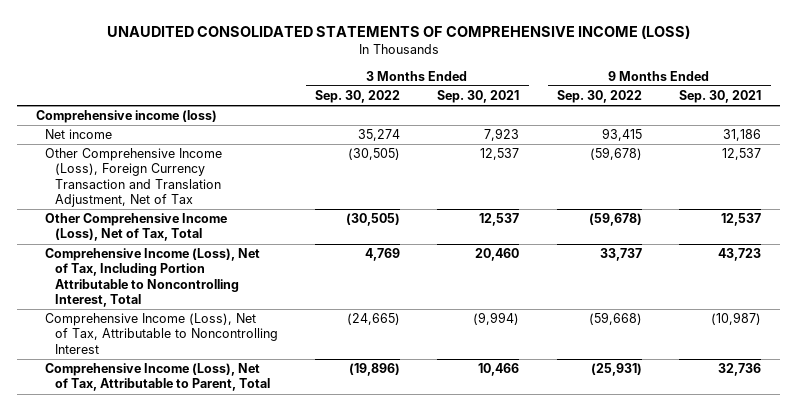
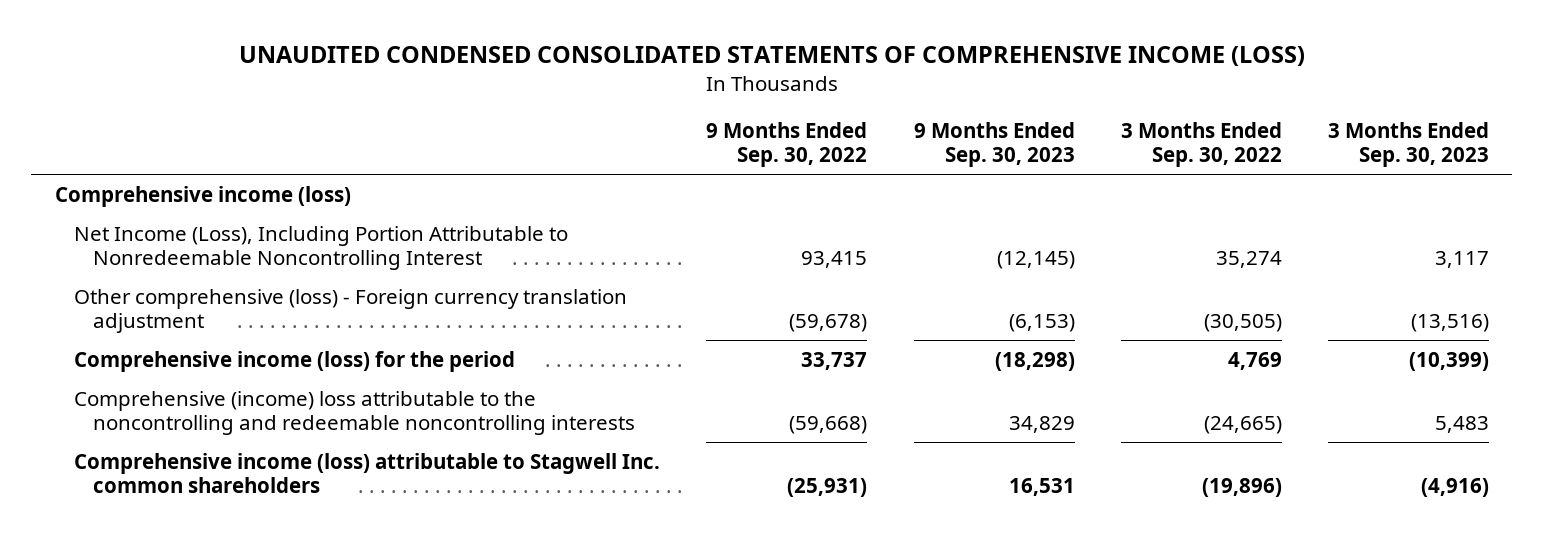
- UNAUDITED CONSOLIDATED STATEMENTS OF COMPREHENSIVE INCOME (LOSS)
+ UNAUDITED CONDENSED CONSOLIDATED STATEMENTS OF COMPREHENSIVE INCOME (LOSS)
- | 3 Months Ended Sep. 30, 2022 | 3 Months Ended Sep. 30, 2021 | 9 Months Ended Sep. 30, 2022 | 9 Months Ended Sep. 30, 2021
+ | 9 Months Ended Sep. 30, 2022 | 9 Months Ended Sep. 30, 2023 | 3 Months Ended Sep. 30, 2022 | 3 Months Ended Sep. 30, 2023
- Net income | 35,274 | 7,923 | 93,415 | 31,186
- Other Comprehensive Income (Loss), Foreign Currency Transaction and Translation Adjustment, Net of Tax | (30,505) | 12,537 | (59,678) | 12,537
- Other Comprehensive Income (Loss), Net of Tax, Total | (30,505) | 12,537 | (59,678) | 12,537
- Comprehensive Income (Loss), Net of Tax, Including Portion Attributable to Noncontrolling Interest, Total | 4,769 | 20,460 | 33,737 | 43,723
- Comprehensive Income (Loss), Net of Tax, Attributable to Noncontrolling Interest | (24,665) | (9,994) | (59,668) | (10,987)
- Comprehensive Income (Loss), Net of Tax, Attributable to Parent, Total | (19,896) | 10,466 | (25,931) | 32,736
+ Net Income (Loss), Including Portion Attributable to Nonredeemable Noncontrolling Interest | 93,415 | (12,145) | 35,274 | 3,117
+ Other comprehensive (loss) - Foreign currency translation adjustment | (59,678) | (6,153) | (30,505) | (13,516)
+ Comprehensive income (loss) for the period | 33,737 | (18,298) | 4,769 | (10,399)
+ Comprehensive (income) loss attributable to the noncontrolling and redeemable noncontrolling interests | (59,668) | 34,829 | (24,665) | 5,483
+ Comprehensive income (loss) attributable to Stagwell Inc. common shareholders | (25,931) | 16,531 | (19,896) | (4,916)

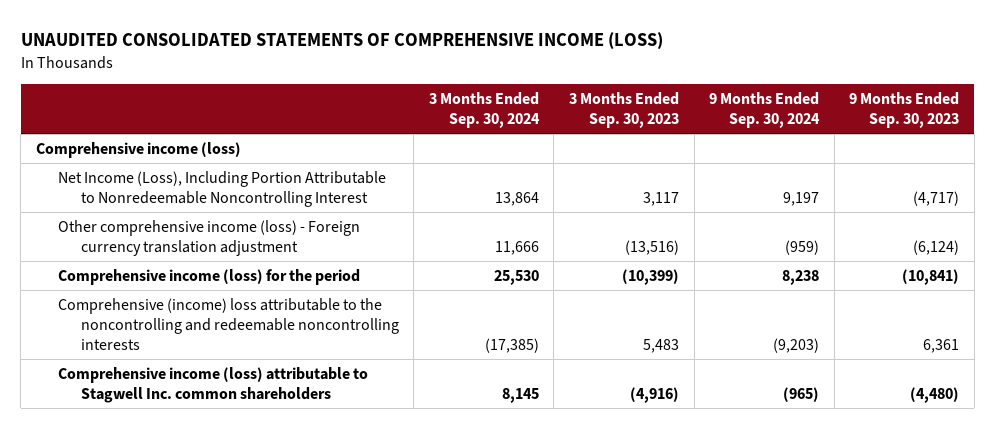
- UNAUDITED CONDENSED CONSOLIDATED STATEMENTS OF COMPREHENSIVE INCOME (LOSS)
+ UNAUDITED CONSOLIDATED STATEMENTS OF COMPREHENSIVE INCOME (LOSS)
- | 9 Months Ended Sep. 30, 2022 | 9 Months Ended Sep. 30, 2023 | 3 Months Ended Sep. 30, 2022 | 3 Months Ended Sep. 30, 2023
+ | 3 Months Ended Sep. 30, 2024 | 3 Months Ended Sep. 30, 2023 | 9 Months Ended Sep. 30, 2024 | 9 Months Ended Sep. 30, 2023
- Net Income (Loss), Including Portion Attributable to Nonredeemable Noncontrolling Interest | 93,415 | (12,145) | 35,274 | 3,117
- Other comprehensive (loss) - Foreign currency translation adjustment | (59,678) | (6,153) | (30,505) | (13,516)
- Comprehensive income (loss) for the period | 33,737 | (18,298) | 4,769 | (10,399)
- Comprehensive (income) loss attributable to the noncontrolling and redeemable noncontrolling interests | (59,668) | 34,829 | (24,665) | 5,483
- Comprehensive income (loss) attributable to Stagwell Inc. common shareholders | (25,931) | 16,531 | (19,896) | (4,916)
+ Net Income (Loss), Including Portion Attributable to Nonredeemable Noncontrolling Interest | 13,864 | 3,117 | 9,197 | (4,717)
+ Other comprehensive income (loss) - Foreign currency translation adjustment | 11,666 | (13,516) | (959) | (6,124)
+ Comprehensive income (loss) for the period | 25,530 | (10,399) | 8,238 | (10,841)
+ Comprehensive (income) loss attributable to the noncontrolling and redeemable noncontrolling interests | (17,385) | 5,483 | (9,203) | 6,361
+ Comprehensive income (loss) attributable to Stagwell Inc. common shareholders | 8,145 | (4,916) | (965) | (4,480)

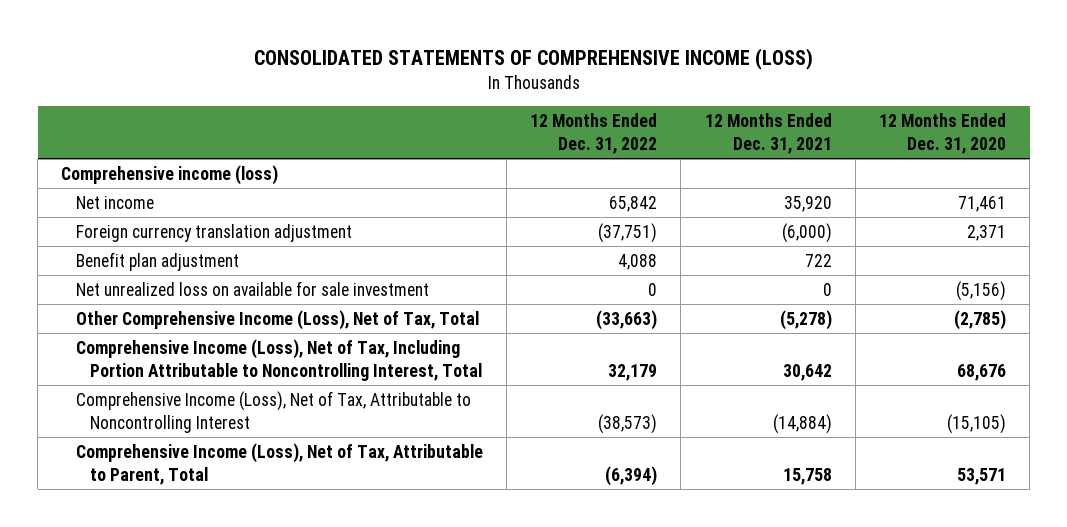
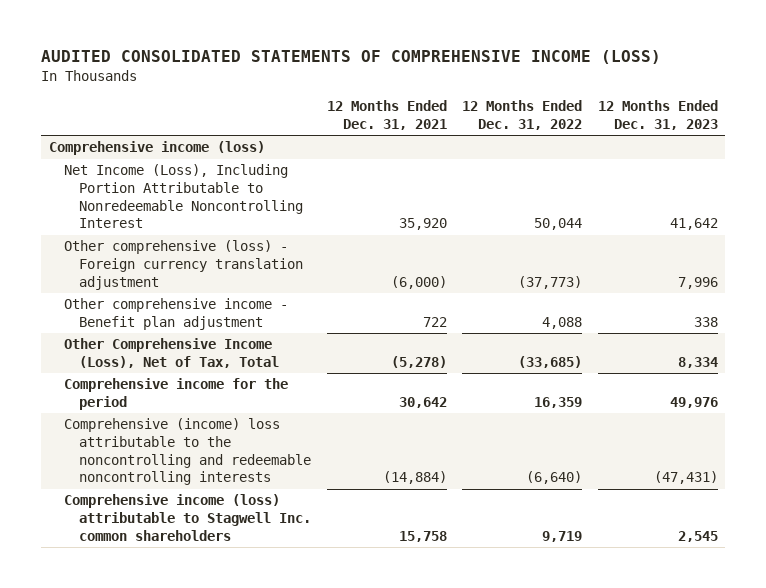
- CONSOLIDATED STATEMENTS OF COMPREHENSIVE INCOME (LOSS)
+ AUDITED CONSOLIDATED STATEMENTS OF COMPREHENSIVE INCOME (LOSS)
- | 12 Months Ended Dec. 31, 2022 | 12 Months Ended Dec. 31, 2021 | 12 Months Ended Dec. 31, 2020
+ | 12 Months Ended Dec. 31, 2021 | 12 Months Ended Dec. 31, 2022 | 12 Months Ended Dec. 31, 2023
- Net income | 65,842 | 35,920 | 71,461
- Foreign currency translation adjustment | (37,751) | (6,000) | 2,371
- Benefit plan adjustment | 4,088 | 722 |
- Net unrealized loss on available for sale investment | 0 | 0 | (5,156)
- Other Comprehensive Income (Loss), Net of Tax, Total | (33,663) | (5,278) | (2,785)
- Comprehensive Income (Loss), Net of Tax, Including Portion Attributable to Noncontrolling Interest, Total | 32,179 | 30,642 | 68,676
- Comprehensive Income (Loss), Net of Tax, Attributable to Noncontrolling Interest | (38,573) | (14,884) | (15,105)
- Comprehensive Income (Loss), Net of Tax, Attributable to Parent, Total | (6,394) | 15,758 | 53,571
+ Net Income (Loss), Including Portion Attributable to Nonredeemable Noncontrolling Interest | 35,920 | 50,044 | 41,642
+ Other comprehensive (loss) - Foreign currency translation adjustment | (6,000) | (37,773) | 7,996
+ Other comprehensive income - Benefit plan adjustment | 722 | 4,088 | 338
+ Other Comprehensive Income (Loss), Net of Tax, Total | (5,278) | (33,685) | 8,334
+ Comprehensive income for the period | 30,642 | 16,359 | 49,976
+ Comprehensive (income) loss attributable to the noncontrolling and redeemable noncontrolling interests | (14,884) | (6,640) | (47,431)
+ Comprehensive income (loss) attributable to Stagwell Inc. common shareholders | 15,758 | 9,719 | 2,545

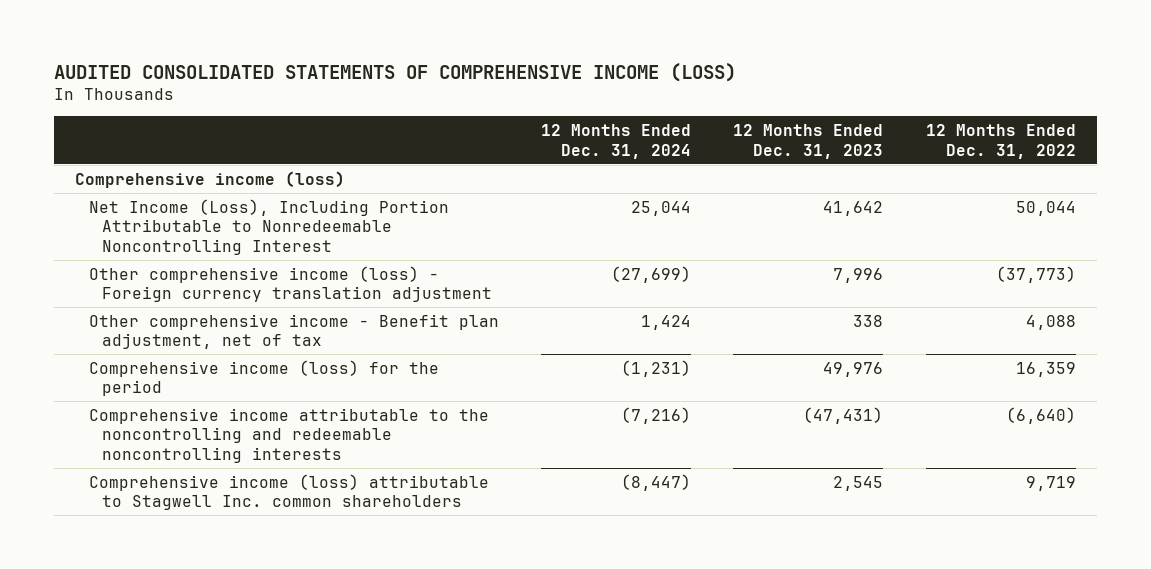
- | 12 Months Ended Dec. 31, 2021 | 12 Months Ended Dec. 31, 2022 | 12 Months Ended Dec. 31, 2023
+ | 12 Months Ended Dec. 31, 2024 | 12 Months Ended Dec. 31, 2023 | 12 Months Ended Dec. 31, 2022
- Other comprehensive (loss) - Foreign currency translation adjustment | (6,000) | (37,773) | 7,996
- Other comprehensive income - Benefit plan adjustment | 722 | 4,088 | 338
- Other Comprehensive Income (Loss), Net of Tax, Total | (5,278) | (33,685) | 8,334
- Comprehensive income for the period | 30,642 | 16,359 | 49,976
- Comprehensive (income) loss attributable to the noncontrolling and redeemable noncontrolling interests | (14,884) | (6,640) | (47,431)
+ Other comprehensive income (loss) - Foreign currency translation adjustment | (27,699) | 7,996 | (37,773)
+ Other comprehensive income - Benefit plan adjustment, net of tax | 1,424 | 338 | 4,088
+ Comprehensive income (loss) for the period | (1,231) | 49,976 | 16,359
+ Comprehensive income attributable to the noncontrolling and redeemable noncontrolling interests | (7,216) | (47,431) | (6,640)

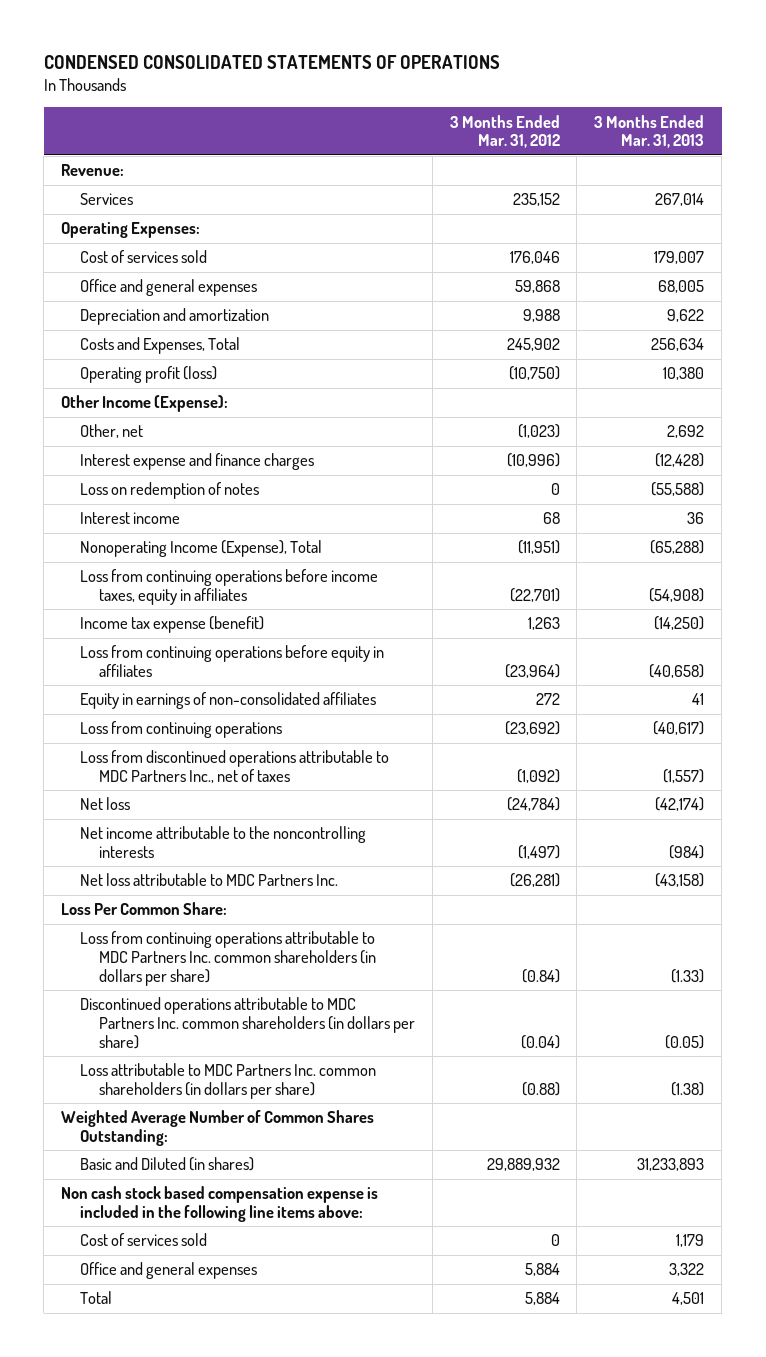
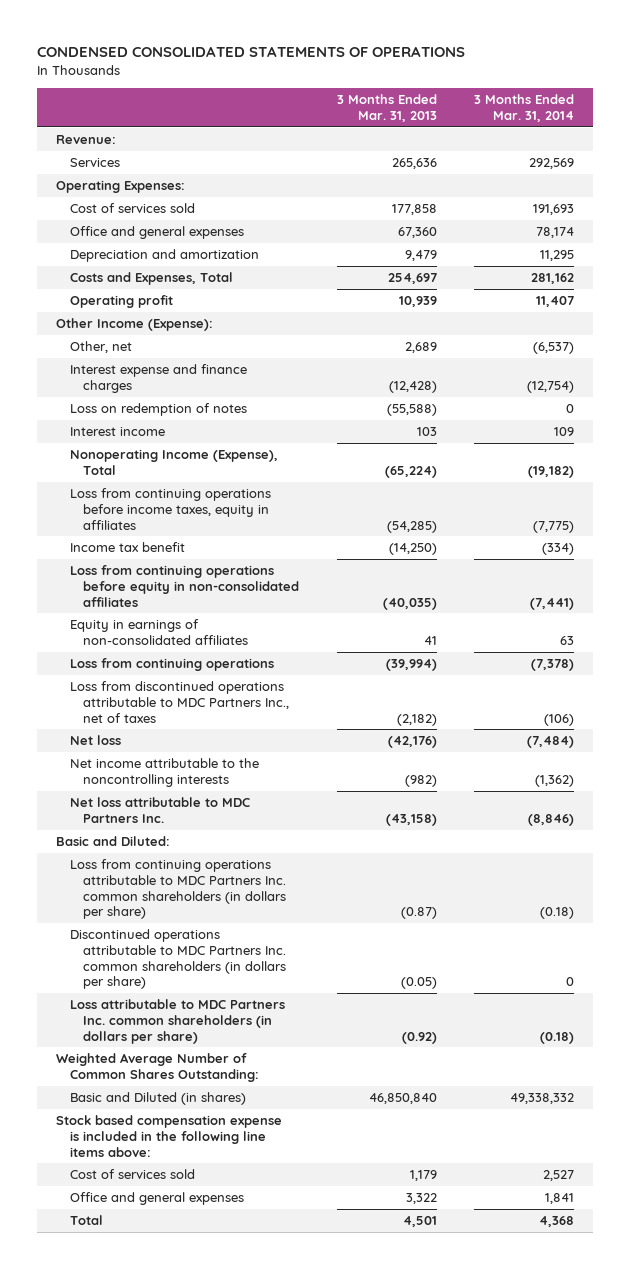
- | 3 Months Ended Mar. 31, 2012 | 3 Months Ended Mar. 31, 2013
+ | 3 Months Ended Mar. 31, 2013 | 3 Months Ended Mar. 31, 2014
- Services | 235,152 | 267,014
+ Services | 265,636 | 292,569
- Cost of services sold | 176,046 | 179,007
- Office and general expenses | 59,868 | 68,005
- Depreciation and amortization | 9,988 | 9,622
- Costs and Expenses, Total | 245,902 | 256,634
- Operating profit (loss) | (10,750) | 10,380
+ Cost of services sold | 177,858 | 191,693
+ Office and general expenses | 67,360 | 78,174
+ Depreciation and amortization | 9,479 | 11,295
+ Costs and Expenses, Total | 254,697 | 281,162
+ Operating profit | 10,939 | 11,407
- Other, net | (1,023) | 2,692
+ Other, net | 2,689 | (6,537)
- Interest income | 68 | 36
- Nonoperating Income (Expense), Total | (11,951) | (65,288)
- Loss from continuing operations before income taxes, equity in affiliates | (22,701) | (54,908)
- Income tax expense (benefit) | 1,263 | (14,250)
- Loss from continuing operations before equity in affiliates | (23,964) | (40,658)
+ Interest income | 103 | 109
+ Nonoperating Income (Expense), Total | (65,224) | (19,182)
+ Loss from continuing operations before income taxes, equity in affiliates | (54,285) | (7,775)
+ Income tax benefit | (14,250) | (334)
+ Loss from continuing operations before equity in non-consolidated affiliates | (40,035) | (7,441)
- Loss from continuing operations | (23,692) | (40,617)
- Loss from discontinued operations attributable to MDC Partners Inc., net of taxes | (1,092) | (1,557)
- Net loss | (24,784) | (42,174)
- Net income attributable to the noncontrolling interests | (1,497) | (984)
+ Loss from continuing operations | (39,994) | (7,378)
+ Loss from discontinued operations attributable to MDC Partners Inc., net of taxes | (2,182) | (106)
+ Net loss | (42,176) | (7,484)
+ Net income attributable to the noncontrolling interests | (982) | (1,362)
- Loss Per Common Share:
- Loss from continuing operations attributable to MDC Partners Inc. common shareholders (in dollars per share) | (0.84) | (1.33)
+ Basic and Diluted:
+ Loss from continuing operations attributable to MDC Partners Inc. common shareholders (in dollars per share) | (0.87) | (0.18)
- Loss attributable to MDC Partners Inc. common shareholders (in dollars per share) | (0.88) | (1.38)
+ Loss attributable to MDC Partners Inc. common shareholders (in dollars per share) | (0.92) | (0.18)
- Basic and Diluted (in shares) | 29,889,932 | 31,233,893
- Non cash stock based compensation expense is included in the following line items above:
+ Basic and Diluted (in shares) | 46,850,840 | 49,338,332
+ Stock based compensation expense is included in the following line items above:

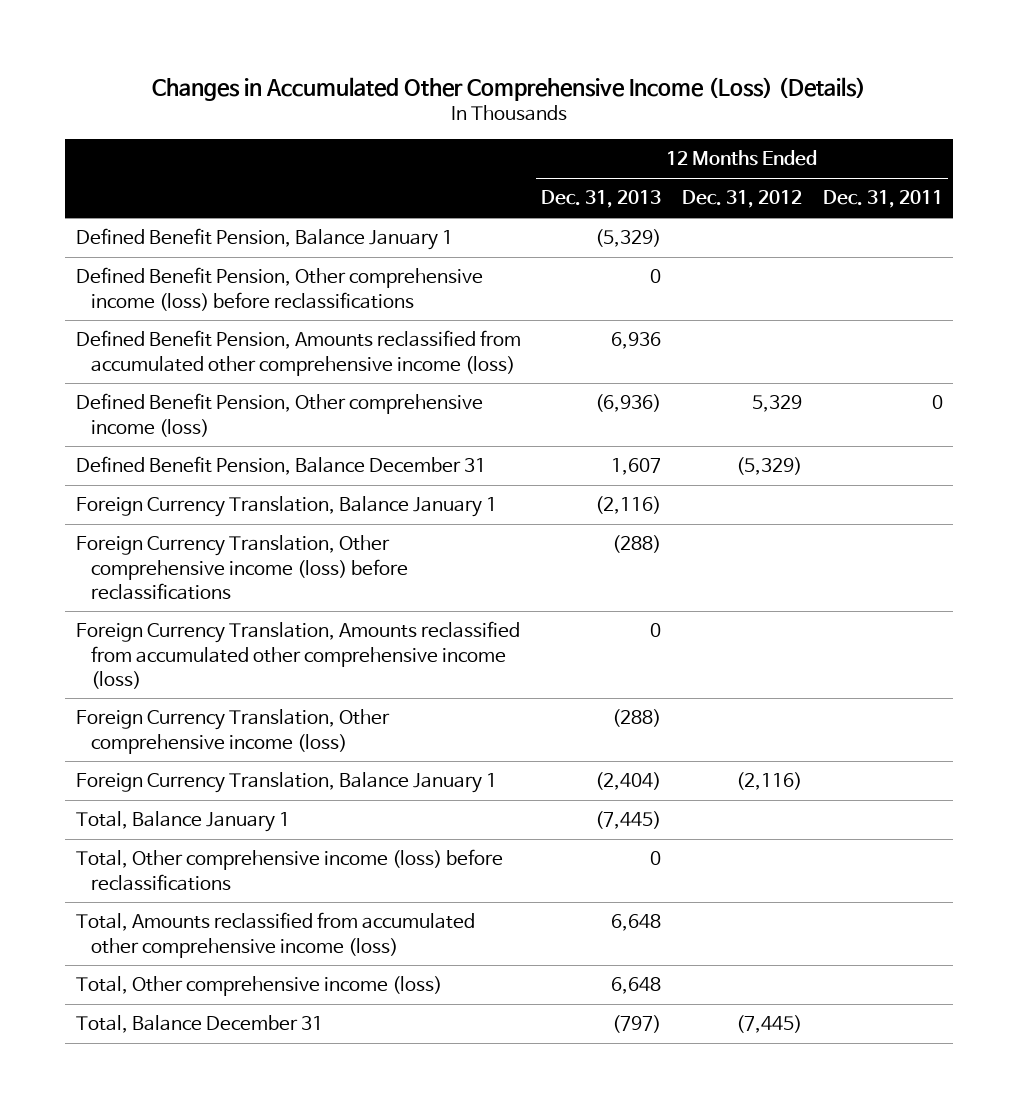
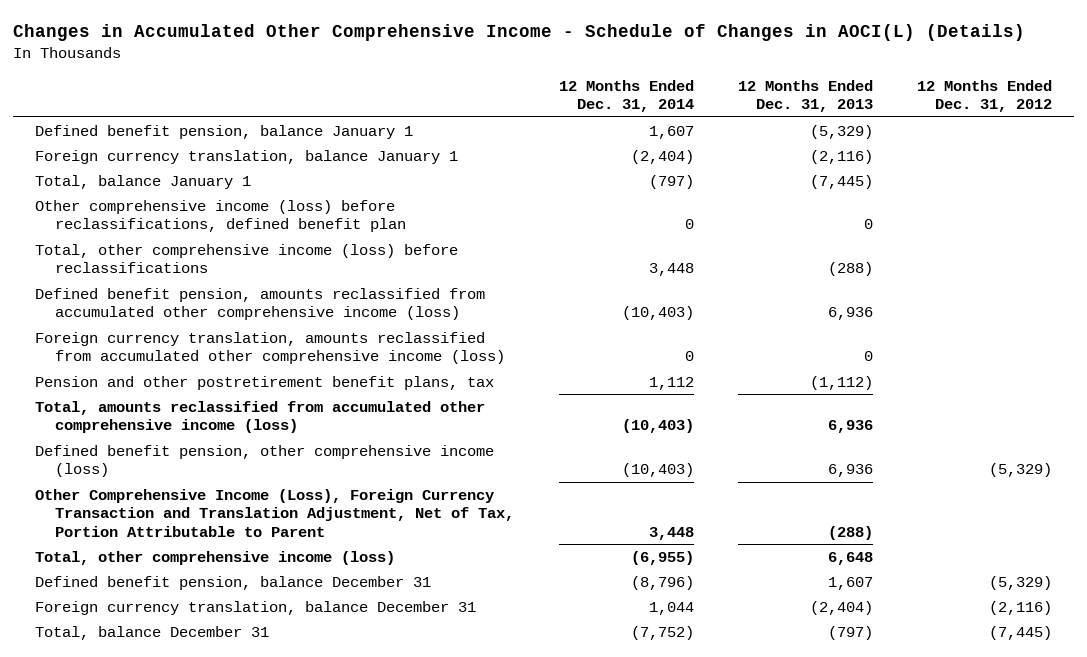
- Changes in Accumulated Other Comprehensive Income (Loss) (Details)
+ Changes in Accumulated Other Comprehensive Income - Schedule of Changes in AOCI(L) (Details)
- | 12 Months Ended Dec. 31, 2013 | 12 Months Ended Dec. 31, 2012 | 12 Months Ended Dec. 31, 2011
+ | 12 Months Ended Dec. 31, 2014 | 12 Months Ended Dec. 31, 2013 | 12 Months Ended Dec. 31, 2012
- Defined Benefit Pension, Balance January 1 | (5,329) | |
- Defined Benefit Pension, Other comprehensive income (loss) before reclassifications | 0 | |
- Defined Benefit Pension, Amounts reclassified from accumulated other comprehensive income (loss) | 6,936 | |
- Defined Benefit Pension, Other comprehensive income (loss) | (6,936) | 5,329 | 0
- Defined Benefit Pension, Balance December 31 | 1,607 | (5,329) |
- Foreign Currency Translation, Balance January 1 | (2,116) | |
- Foreign Currency Translation, Other comprehensive income (loss) before reclassifications | (288) | |
- Foreign Currency Translation, Amounts reclassified from accumulated other comprehensive income (loss) | 0 | |
- Foreign Currency Translation, Other comprehensive income (loss) | (288) | |
- Foreign Currency Translation, Balance January 1 | (2,404) | (2,116) |
- Total, Balance January 1 | (7,445) | |
- Total, Other comprehensive income (loss) before reclassifications | 0 | |
- Total, Amounts reclassified from accumulated other comprehensive income (loss) | 6,648 | |
- Total, Other comprehensive income (loss) | 6,648 | |
- Total, Balance December 31 | (797) | (7,445) |
+ Defined benefit pension, balance January 1 | 1,607 | (5,329) |
+ Foreign currency translation, balance January 1 | (2,404) | (2,116) |
+ Total, balance January 1 | (797) | (7,445) |
+ Other comprehensive income (loss) before reclassifications, defined benefit plan | 0 | 0 |
+ Total, other comprehensive income (loss) before reclassifications | 3,448 | (288) |
+ Defined benefit pension, amounts reclassified from accumulated other comprehensive income (loss) | (10,403) | 6,936 |
+ Foreign currency translation, amounts reclassified from accumulated other comprehensive income (loss) | 0 | 0 |
+ Pension and other postretirement benefit plans, tax | 1,112 | (1,112) |
+ Total, amounts reclassified from accumulated other comprehensive income (loss) | (10,403) | 6,936 |
+ Defined benefit pension, other comprehensive income (loss) | (10,403) | 6,936 | (5,329)
+ Other Comprehensive Income (Loss), Foreign Currency Transaction and Translation Adjustment, Net of Tax, Portion Attributable to Parent | 3,448 | (288) |
+ Total, other comprehensive income (loss) | (6,955) | 6,648 |
+ Defined benefit pension, balance December 31 | (8,796) | 1,607 | (5,329)
+ Foreign currency translation, balance December 31 | 1,044 | (2,404) | (2,116)
+ Total, balance December 31 | (7,752) | (797) | (7,445)

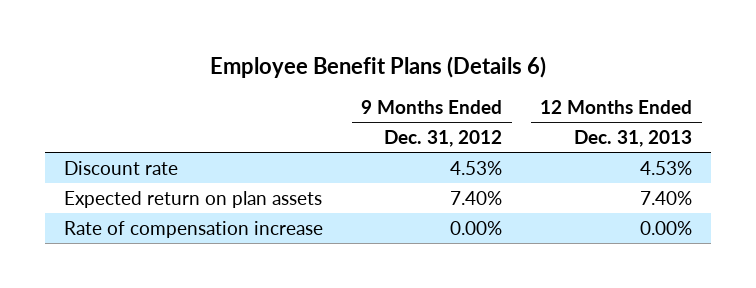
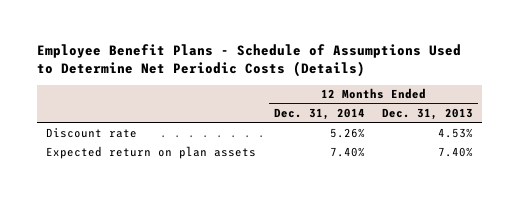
- Employee Benefit Plans (Details 6)
+ Employee Benefit Plans - Schedule of Assumptions Used to Determine Net Periodic Costs (Details)
- | 9 Months Ended Dec. 31, 2012 | 12 Months Ended Dec. 31, 2013
+ | 12 Months Ended Dec. 31, 2014 | 12 Months Ended Dec. 31, 2013
- Rate of compensation increase | 0.00% | 0.00%

